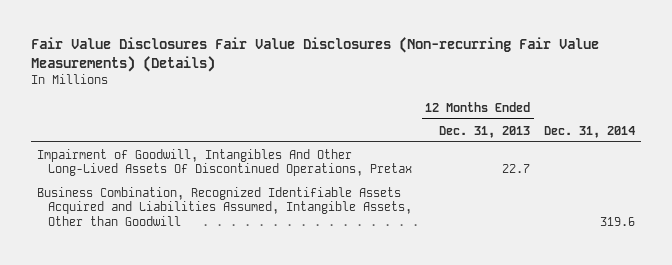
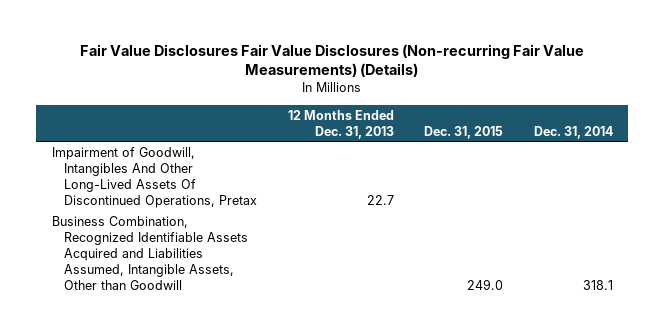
- | 12 Months Ended Dec. 31, 2013 | Dec. 31, 2014
+ | 12 Months Ended Dec. 31, 2013 | Dec. 31, 2015 | Dec. 31, 2014
- Business Combination, Recognized Identifiable Assets Acquired and Liabilities Assumed, Intangible Assets, Other than Goodwill | | 319.6
+ Business Combination, Recognized Identifiable Assets Acquired and Liabilities Assumed, Intangible Assets, Other than Goodwill | | 249.0 | 318.1

